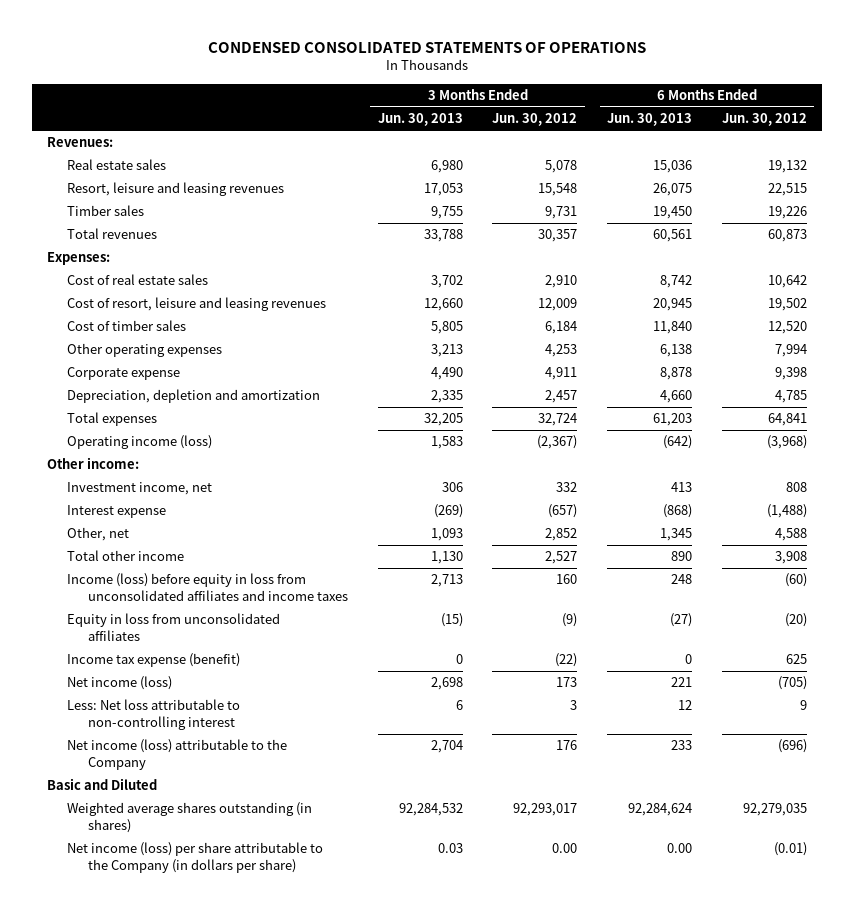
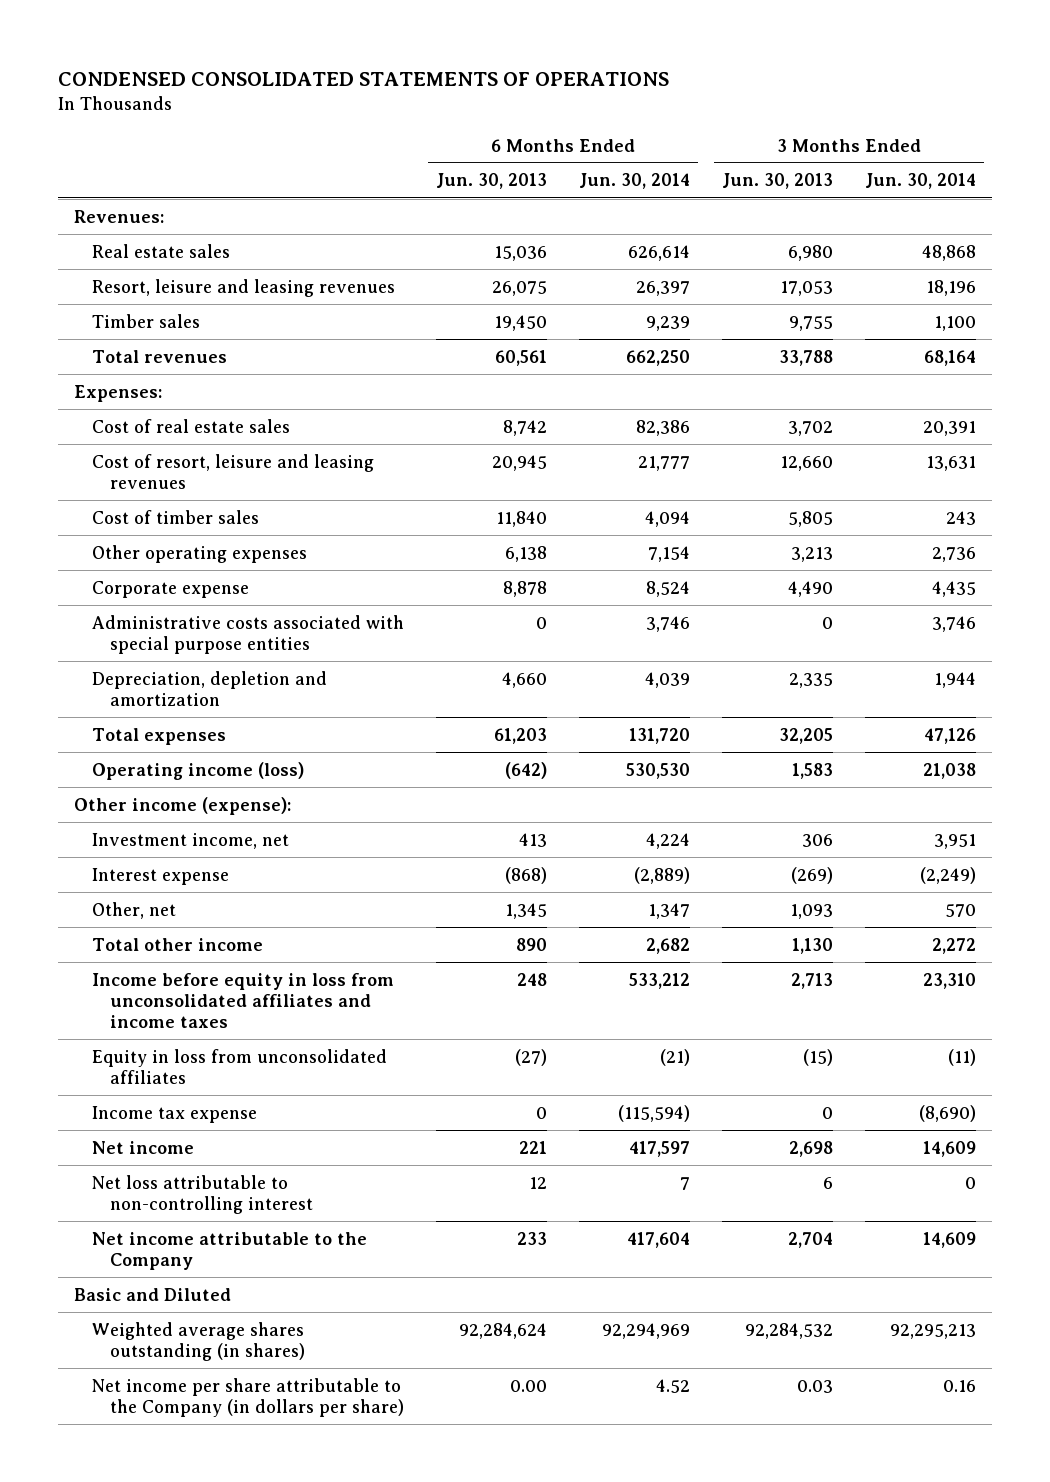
- | 3 Months Ended Jun. 30, 2013 | 3 Months Ended Jun. 30, 2012 | 6 Months Ended Jun. 30, 2013 | 6 Months Ended Jun. 30, 2012
+ | 6 Months Ended Jun. 30, 2013 | 6 Months Ended Jun. 30, 2014 | 3 Months Ended Jun. 30, 2013 | 3 Months Ended Jun. 30, 2014
+ Administrative costs associated with special purpose entities | 0 | 3,746 | 0 | 3,746
- Other income:
+ Other income (expense):
- Income (loss) before equity in loss from unconsolidated affiliates and income taxes | 2,713 | 160 | 248 | (60)
+ Income before equity in loss from unconsolidated affiliates and income taxes | 248 | 533,212 | 2,713 | 23,310
- Income tax expense (benefit) | 0 | (22) | 0 | 625
- Net income (loss) | 2,698 | 173 | 221 | (705)
- Less: Net loss attributable to non-controlling interest | 6 | 3 | 12 | 9
- Net income (loss) attributable to the Company | 2,704 | 176 | 233 | (696)
+ Income tax expense | 0 | (115,594) | 0 | (8,690)
+ Net income | 221 | 417,597 | 2,698 | 14,609
+ Net loss attributable to non-controlling interest | 12 | 7 | 6 | 0
+ Net income attributable to the Company | 233 | 417,604 | 2,704 | 14,609
- Net income (loss) per share attributable to the Company (in dollars per share) | 0.03 | 0.00 | 0.00 | (0.01)
+ Net income per share attributable to the Company (in dollars per share) | 0.00 | 4.52 | 0.03 | 0.16

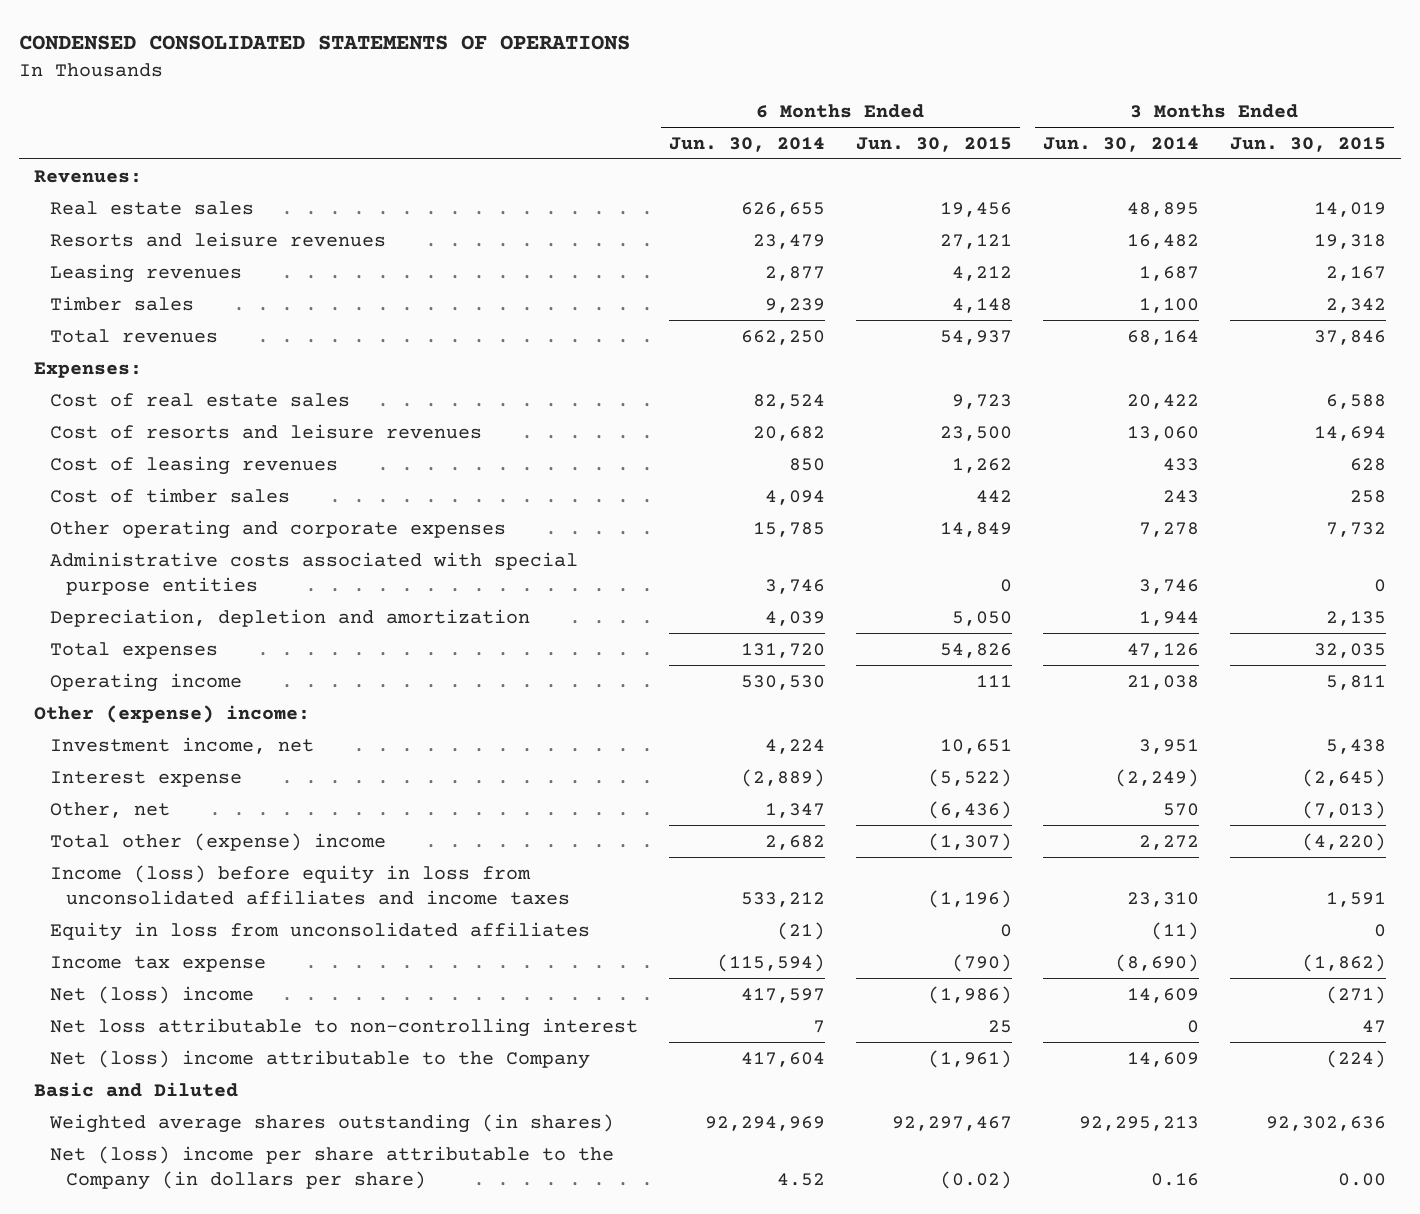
- | 6 Months Ended Jun. 30, 2013 | 6 Months Ended Jun. 30, 2014 | 3 Months Ended Jun. 30, 2013 | 3 Months Ended Jun. 30, 2014
+ | 6 Months Ended Jun. 30, 2014 | 6 Months Ended Jun. 30, 2015 | 3 Months Ended Jun. 30, 2014 | 3 Months Ended Jun. 30, 2015
- Real estate sales | 15,036 | 626,614 | 6,980 | 48,868
- Resort, leisure and leasing revenues | 26,075 | 26,397 | 17,053 | 18,196
+ Real estate sales | 626,655 | 19,456 | 48,895 | 14,019
+ Resorts and leisure revenues | 23,479 | 27,121 | 16,482 | 19,318
+ Leasing revenues | 2,877 | 4,212 | 1,687 | 2,167
- Cost of real estate sales | 8,742 | 82,386 | 3,702 | 20,391
- Cost of resort, leisure and leasing revenues | 20,945 | 21,777 | 12,660 | 13,631
+ Cost of real estate sales | 82,524 | 9,723 | 20,422 | 6,588
+ Cost of resorts and leisure revenues | 20,682 | 23,500 | 13,060 | 14,694
+ Cost of leasing revenues | 850 | 1,262 | 433 | 628
- Other operating expenses | 6,138 | 7,154 | 3,213 | 2,736
- Corporate expense | 8,878 | 8,524 | 4,490 | 4,435
+ Other operating and corporate expenses | 15,785 | 14,849 | 7,278 | 7,732
- Operating income (loss) | (642) | 530,530 | 1,583 | 21,038
- Other income (expense):
+ Operating income | 530,530 | 111 | 21,038 | 5,811
+ Other (expense) income:
- Total other income | 890 | 2,682 | 1,130 | 2,272
- Income before equity in loss from unconsolidated affiliates and income taxes | 248 | 533,212 | 2,713 | 23,310
+ Total other (expense) income | 2,682 | (1,307) | 2,272 | (4,220)
+ Income (loss) before equity in loss from unconsolidated affiliates and income taxes | 533,212 | (1,196) | 23,310 | 1,591
- Net income | 221 | 417,597 | 2,698 | 14,609
+ Net (loss) income | 417,597 | (1,986) | 14,609 | (271)
- Net income attributable to the Company | 233 | 417,604 | 2,704 | 14,609
+ Net (loss) income attributable to the Company | 417,604 | (1,961) | 14,609 | (224)
- Net income per share attributable to the Company (in dollars per share) | 0.00 | 4.52 | 0.03 | 0.16
+ Net (loss) income per share attributable to the Company (in dollars per share) | 4.52 | (0.02) | 0.16 | 0.00

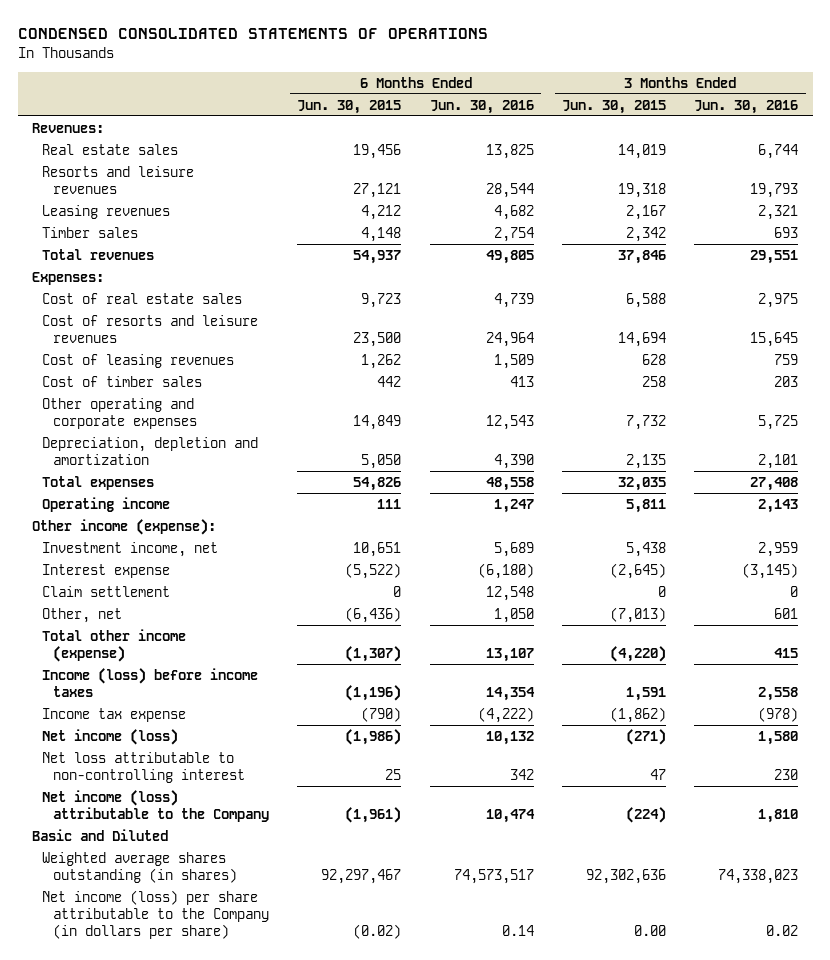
- | 6 Months Ended Jun. 30, 2014 | 6 Months Ended Jun. 30, 2015 | 3 Months Ended Jun. 30, 2014 | 3 Months Ended Jun. 30, 2015
+ | 6 Months Ended Jun. 30, 2015 | 6 Months Ended Jun. 30, 2016 | 3 Months Ended Jun. 30, 2015 | 3 Months Ended Jun. 30, 2016
- Administrative costs associated with special purpose entities | 3,746 | 0 | 3,746 | 0
- Other (expense) income:
+ Other income (expense):
+ Claim settlement | 0 | 12,548 | 0 | 0
- Total other (expense) income | 2,682 | (1,307) | 2,272 | (4,220)
- Income (loss) before equity in loss from unconsolidated affiliates and income taxes | 533,212 | (1,196) | 23,310 | 1,591
- Equity in loss from unconsolidated affiliates | (21) | 0 | (11) | 0
+ Total other income (expense) | (1,307) | 13,107 | (4,220) | 415
+ Income (loss) before income taxes | (1,196) | 14,354 | 1,591 | 2,558
- Net (loss) income | 417,597 | (1,986) | 14,609 | (271)
+ Net income (loss) | (1,986) | 10,132 | (271) | 1,580
- Net (loss) income attributable to the Company | 417,604 | (1,961) | 14,609 | (224)
+ Net income (loss) attributable to the Company | (1,961) | 10,474 | (224) | 1,810
- Net (loss) income per share attributable to the Company (in dollars per share) | 4.52 | (0.02) | 0.16 | 0.00
+ Net income (loss) per share attributable to the Company (in dollars per share) | (0.02) | 0.14 | 0.00 | 0.02

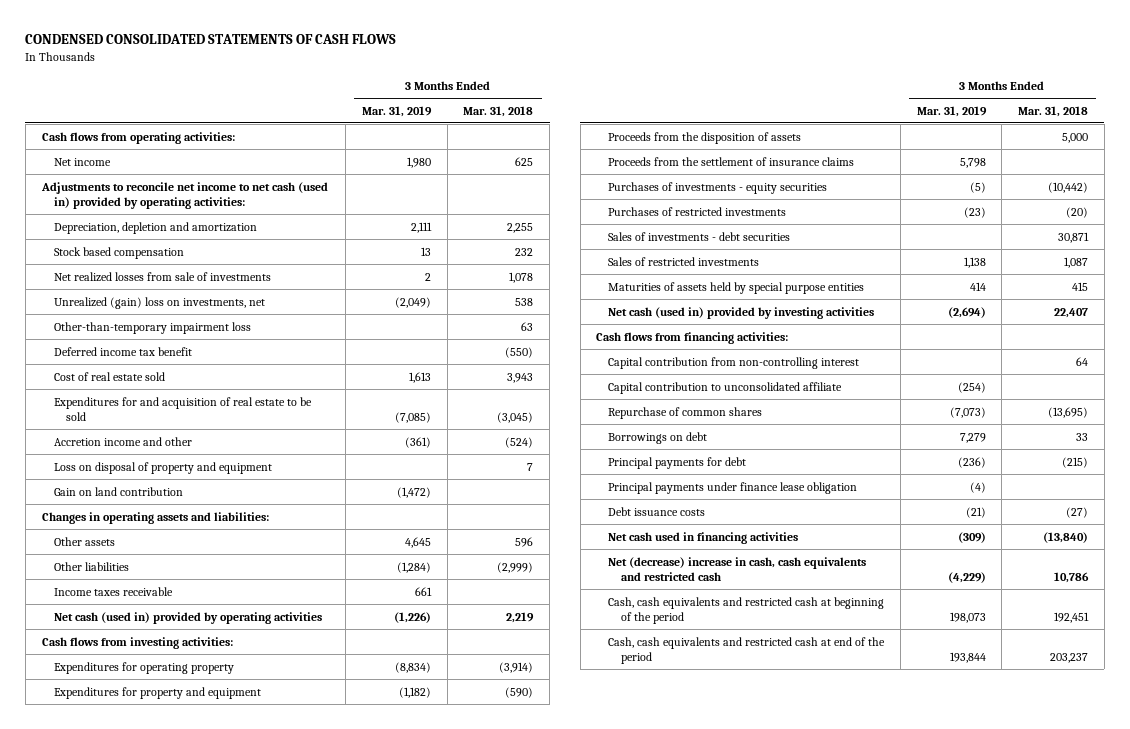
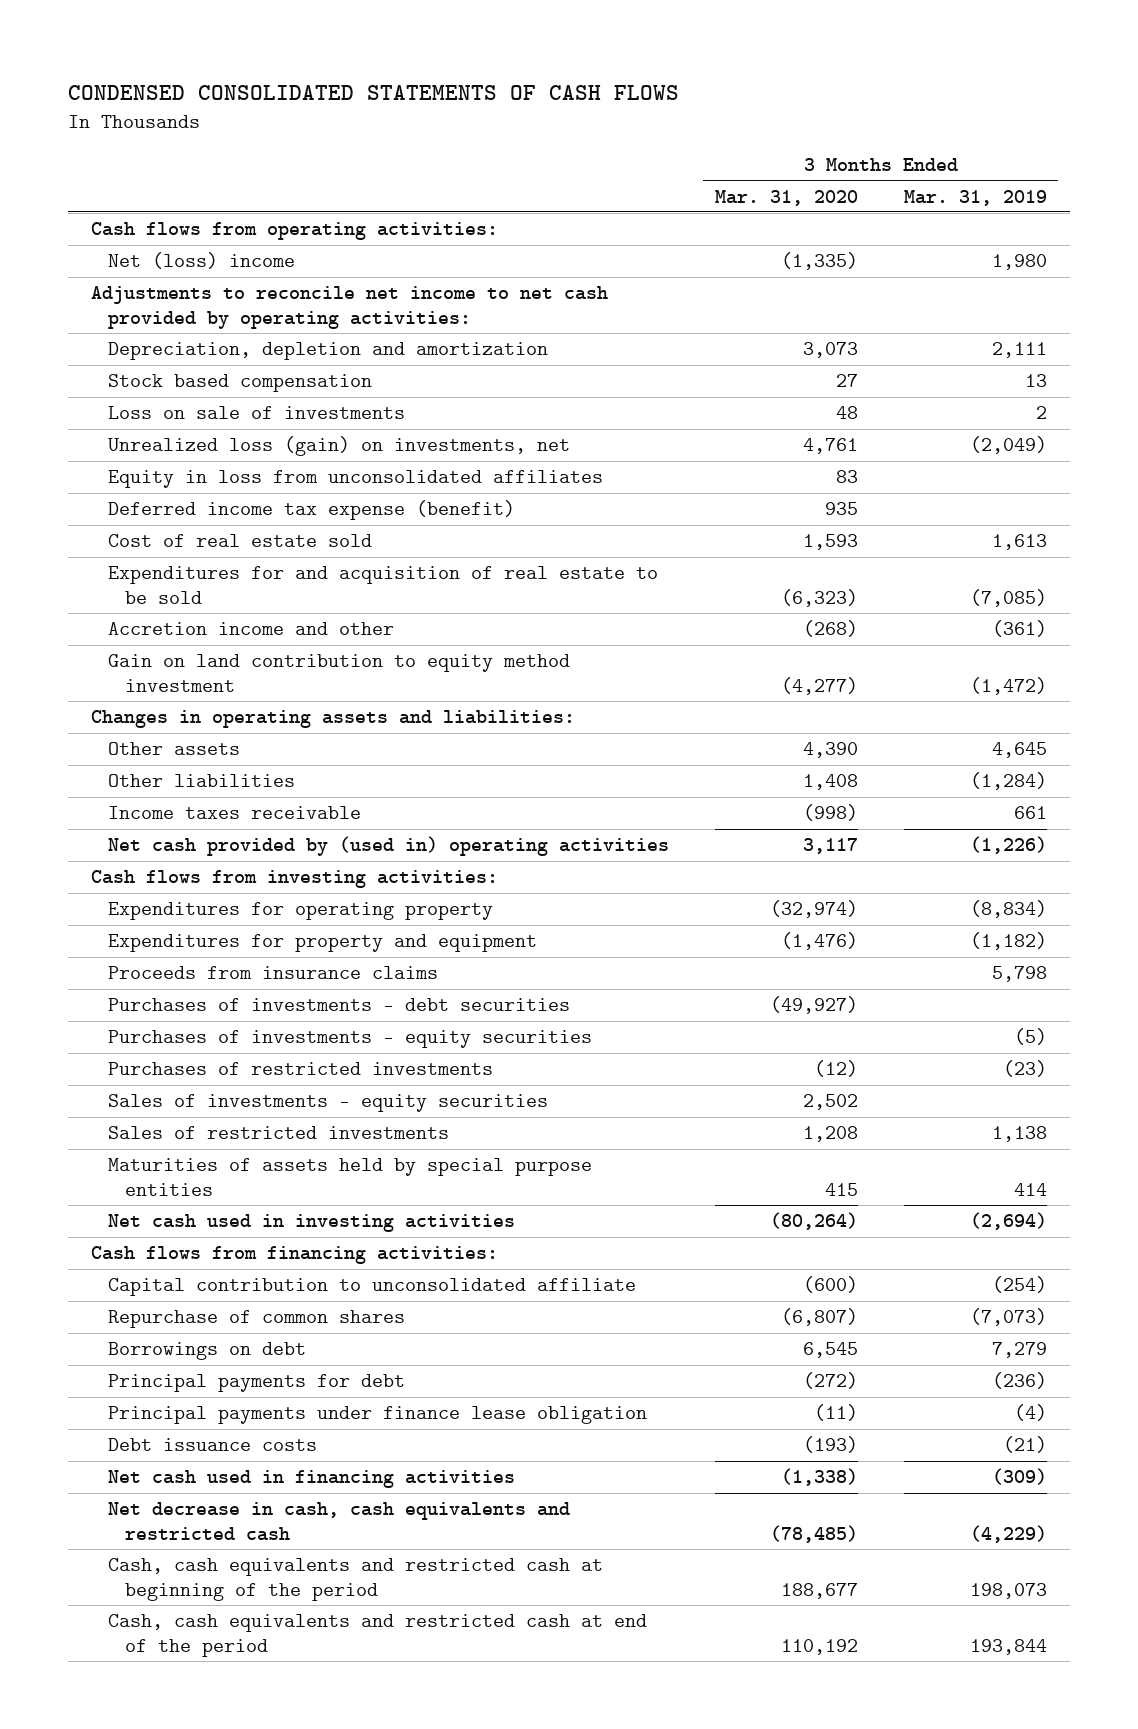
- | 3 Months Ended Mar. 31, 2019 | 3 Months Ended Mar. 31, 2018
+ | 3 Months Ended Mar. 31, 2020 | 3 Months Ended Mar. 31, 2019
- Net income | 1,980 | 625
- Adjustments to reconcile net income to net cash (used in) provided by operating activities:
+ Net (loss) income | (1,335) | 1,980
+ Adjustments to reconcile net income to net cash provided by operating activities:
- Net realized losses from sale of investments | 2 | 1,078
- Unrealized (gain) loss on investments, net | (2,049) | 538
- Other-than-temporary impairment loss | | 63
- Deferred income tax benefit | | (550)
+ Loss on sale of investments | 48 | 2
+ Unrealized loss (gain) on investments, net | 4,761 | (2,049)
+ Equity in loss from unconsolidated affiliates | 83 |
+ Deferred income tax expense (benefit) | 935 |
- Loss on disposal of property and equipment | | 7
- Gain on land contribution | (1,472) |
+ Gain on land contribution to equity method investment | (4,277) | (1,472)
- Net cash (used in) provided by operating activities | (1,226) | 2,219
+ Net cash provided by (used in) operating activities | 3,117 | (1,226)
- Proceeds from the disposition of assets | | 5,000
- Proceeds from the settlement of insurance claims | 5,798 |
+ Proceeds from insurance claims | | 5,798
+ Purchases of investments - debt securities | (49,927) |
- Sales of investments - debt securities | | 30,871
+ Sales of investments - equity securities | 2,502 |
- Net cash (used in) provided by investing activities | (2,694) | 22,407
+ Net cash used in investing activities | (80,264) | (2,694)
- Capital contribution from non-controlling interest | | 64
- Net (decrease) increase in cash, cash equivalents and restricted cash | (4,229) | 10,786
+ Net decrease in cash, cash equivalents and restricted cash | (78,485) | (4,229)

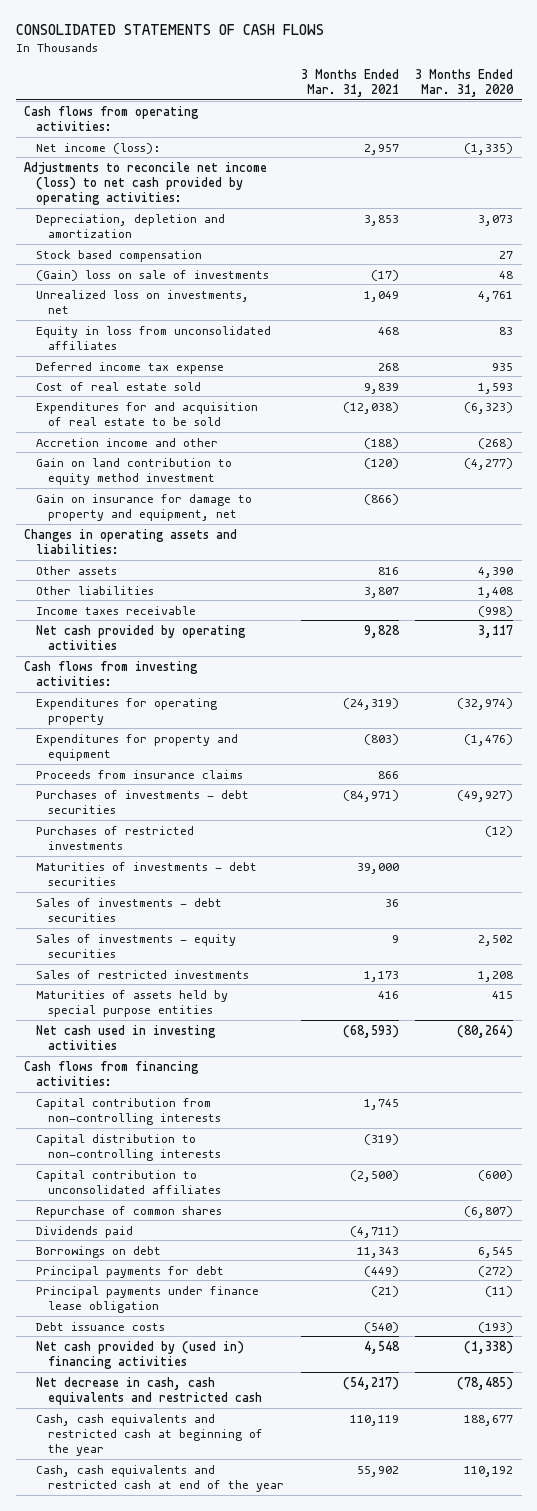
- CONDENSED CONSOLIDATED STATEMENTS OF CASH FLOWS
+ CONSOLIDATED STATEMENTS OF CASH FLOWS
- | 3 Months Ended Mar. 31, 2020 | 3 Months Ended Mar. 31, 2019
+ | 3 Months Ended Mar. 31, 2021 | 3 Months Ended Mar. 31, 2020
- Net (loss) income | (1,335) | 1,980
- Adjustments to reconcile net income to net cash provided by operating activities:
+ Net income (loss): | 2,957 | (1,335)
+ Adjustments to reconcile net income (loss) to net cash provided by operating activities:
- Loss on sale of investments | 48 | 2
- Unrealized loss (gain) on investments, net | 4,761 | (2,049)
+ (Gain) loss on sale of investments | (17) | 48
+ Unrealized loss on investments, net | 1,049 | 4,761
- Deferred income tax expense (benefit) | 935 |
+ Deferred income tax expense | 268 | 935
+ Gain on insurance for damage to property and equipment, net | (866) |
- Net cash provided by (used in) operating activities | 3,117 | (1,226)
+ Net cash provided by operating activities | 9,828 | 3,117
- Purchases of investments - equity securities | | (5)
+ Maturities of investments - debt securities | 39,000 |
+ Sales of investments - debt securities | 36 |
- Capital contribution to unconsolidated affiliate | (600) | (254)
+ Capital contribution from non-controlling interests | 1,745 |
+ Capital distribution to non-controlling interests | (319) |
+ Capital contribution to unconsolidated affiliates | (2,500) | (600)
+ Dividends paid | (4,711) |
- Net cash used in financing activities | (1,338) | (309)
+ Net cash provided by (used in) financing activities | 4,548 | (1,338)
- Cash, cash equivalents and restricted cash at beginning of the period | 188,677 | 198,073
- Cash, cash equivalents and restricted cash at end of the period | 110,192 | 193,844
+ Cash, cash equivalents and restricted cash at beginning of the year | 110,119 | 188,677
+ Cash, cash equivalents and restricted cash at end of the year | 55,902 | 110,192

